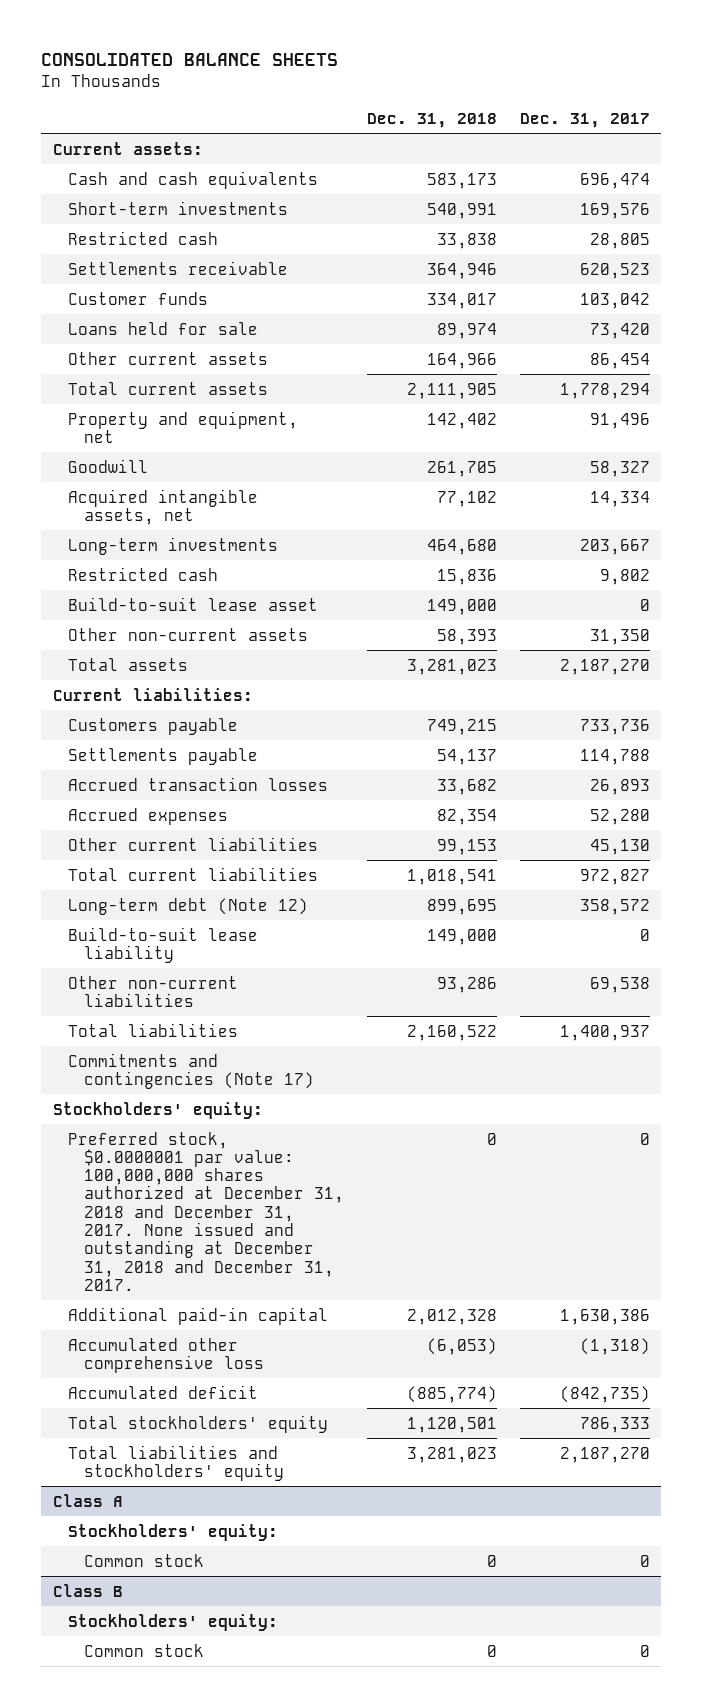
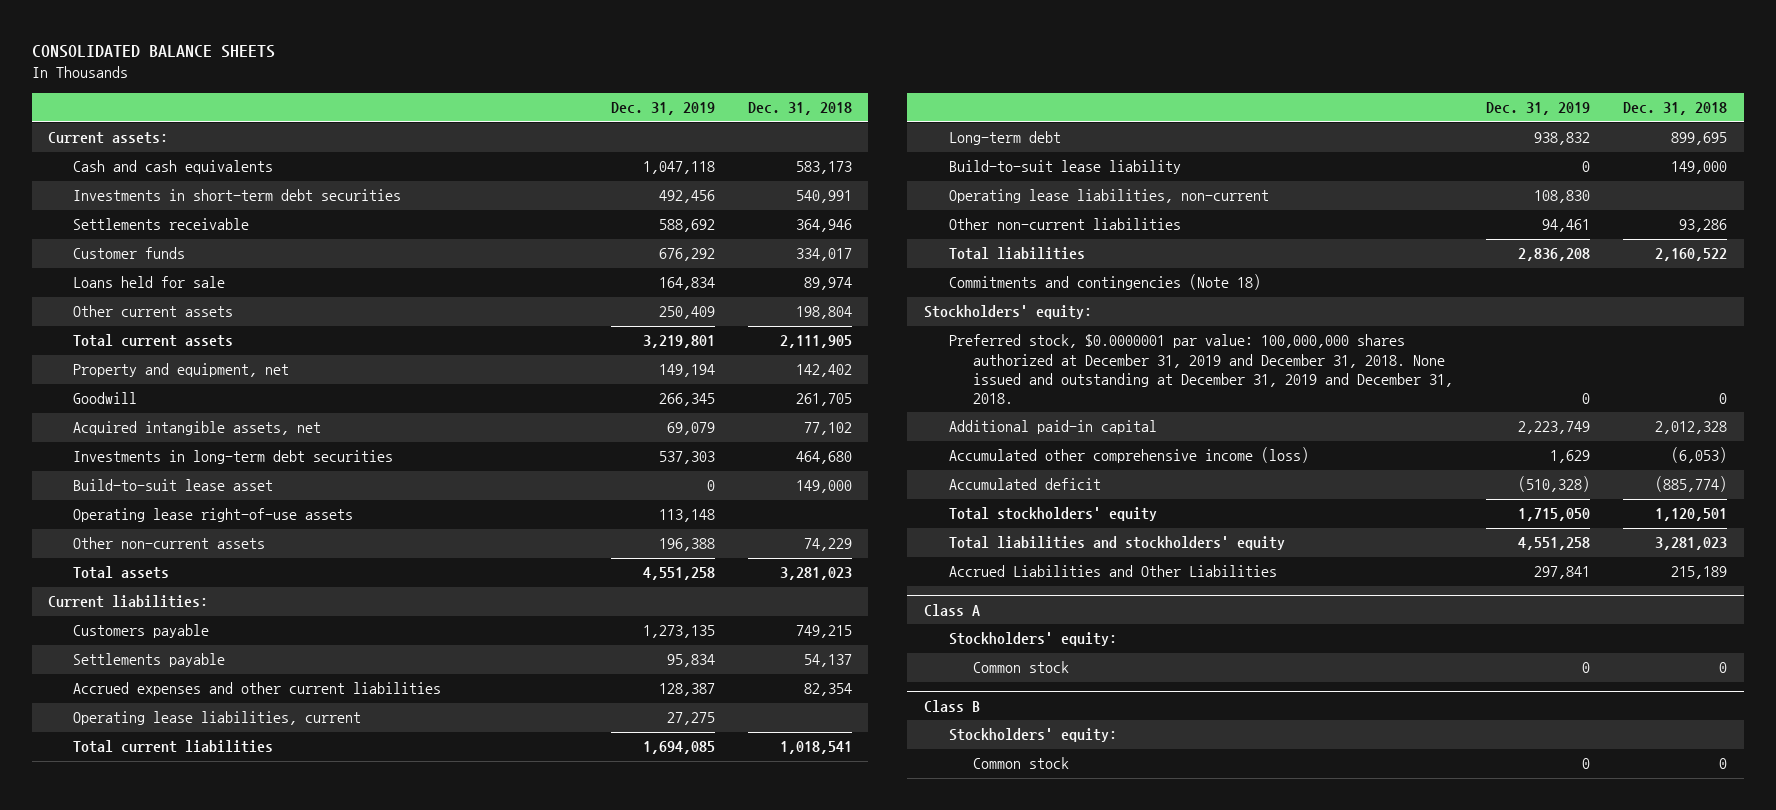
- | Dec. 31, 2018 | Dec. 31, 2017
+ | Dec. 31, 2019 | Dec. 31, 2018
- Short-term investments | 540,991 | 169,576
- Restricted cash | 33,838 | 28,805
+ Investments in short-term debt securities | 492,456 | 540,991
- Other current assets | 164,966 | 86,454
+ Other current assets | 250,409 | 198,804
- Long-term investments | 464,680 | 203,667
- Restricted cash | 15,836 | 9,802
+ Investments in long-term debt securities | 537,303 | 464,680
- Other non-current assets | 58,393 | 31,350
+ Operating lease right-of-use assets | 113,148 |
+ Other non-current assets | 196,388 | 74,229
- Accrued transaction losses | 33,682 | 26,893
- Accrued expenses | 82,354 | 52,280
- Other current liabilities | 99,153 | 45,130
+ Accrued expenses and other current liabilities | 128,387 | 82,354
+ Operating lease liabilities, current | 27,275 |
- Long-term debt (Note 12) | 899,695 | 358,572
+ Long-term debt | 938,832 | 899,695
+ Operating lease liabilities, non-current | 108,830 |
- Commitments and contingencies (Note 17)
+ Commitments and contingencies (Note 18)
- Preferred stock, $0.0000001 par value: 100,000,000 shares authorized at December 31, 2018 and December 31, 2017. None issued and outstanding at December 31, 2018 and December 31, 2017. | 0 | 0
+ Preferred stock, $0.0000001 par value: 100,000,000 shares authorized at December 31, 2019 and December 31, 2018. None issued and outstanding at December 31, 2019 and December 31, 2018. | 0 | 0
- Accumulated other comprehensive loss | (6,053) | (1,318)
+ Accumulated other comprehensive income (loss) | 1,629 | (6,053)
+ Accrued Liabilities and Other Liabilities | 297,841 | 215,189

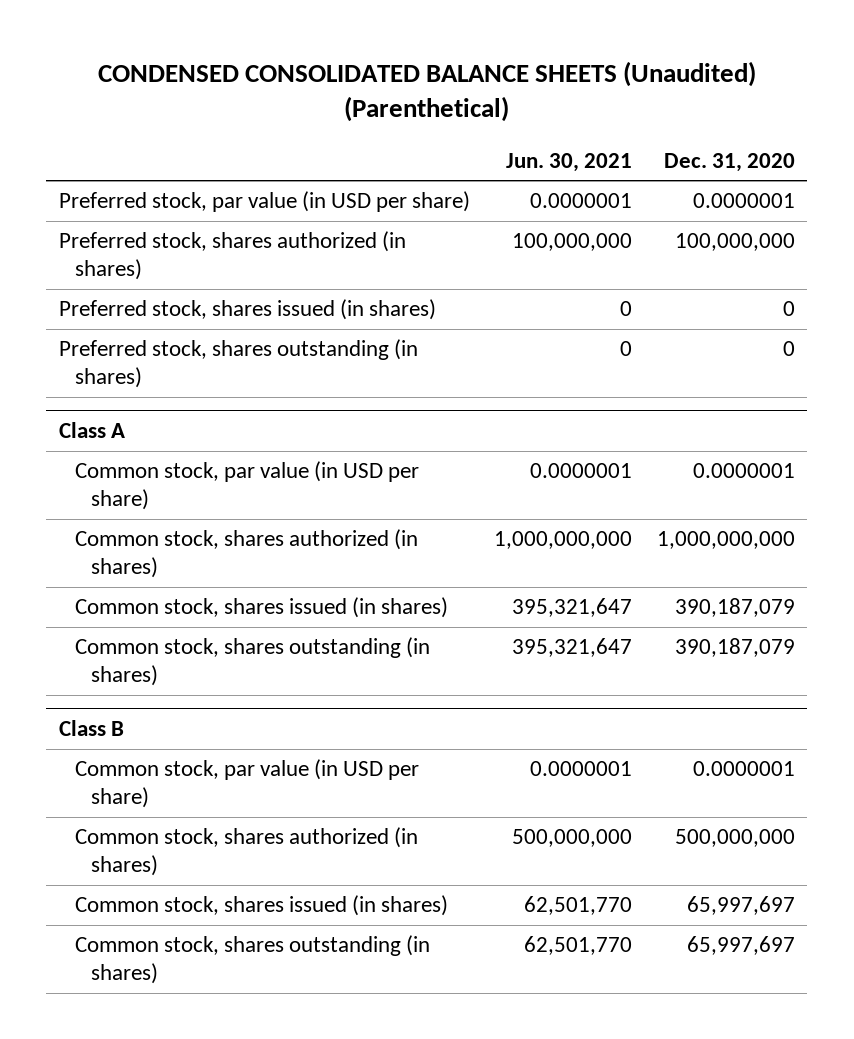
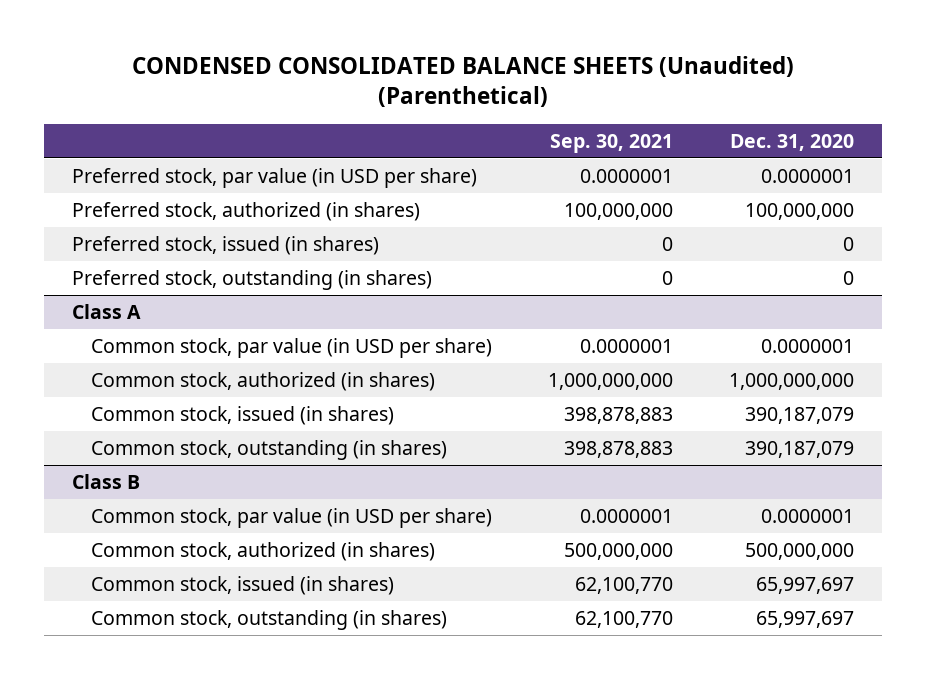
- | Jun. 30, 2021 | Dec. 31, 2020
+ | Sep. 30, 2021 | Dec. 31, 2020
- Preferred stock, shares authorized (in shares) | 100,000,000 | 100,000,000
- Preferred stock, shares issued (in shares) | 0 | 0
- Preferred stock, shares outstanding (in shares) | 0 | 0
+ Preferred stock, authorized (in shares) | 100,000,000 | 100,000,000
+ Preferred stock, issued (in shares) | 0 | 0
+ Preferred stock, outstanding (in shares) | 0 | 0
@ Class A
- Common stock, shares authorized (in shares) | 1,000,000,000 | 1,000,000,000
- Common stock, shares issued (in shares) | 395,321,647 | 390,187,079
- Common stock, shares outstanding (in shares) | 395,321,647 | 390,187,079
+ Common stock, authorized (in shares) | 1,000,000,000 | 1,000,000,000
+ Common stock, issued (in shares) | 398,878,883 | 390,187,079
+ Common stock, outstanding (in shares) | 398,878,883 | 390,187,079
@ Class B
- Common stock, shares authorized (in shares) | 500,000,000 | 500,000,000
- Common stock, shares issued (in shares) | 62,501,770 | 65,997,697
- Common stock, shares outstanding (in shares) | 62,501,770 | 65,997,697
+ Common stock, authorized (in shares) | 500,000,000 | 500,000,000
+ Common stock, issued (in shares) | 62,100,770 | 65,997,697
+ Common stock, outstanding (in shares) | 62,100,770 | 65,997,697

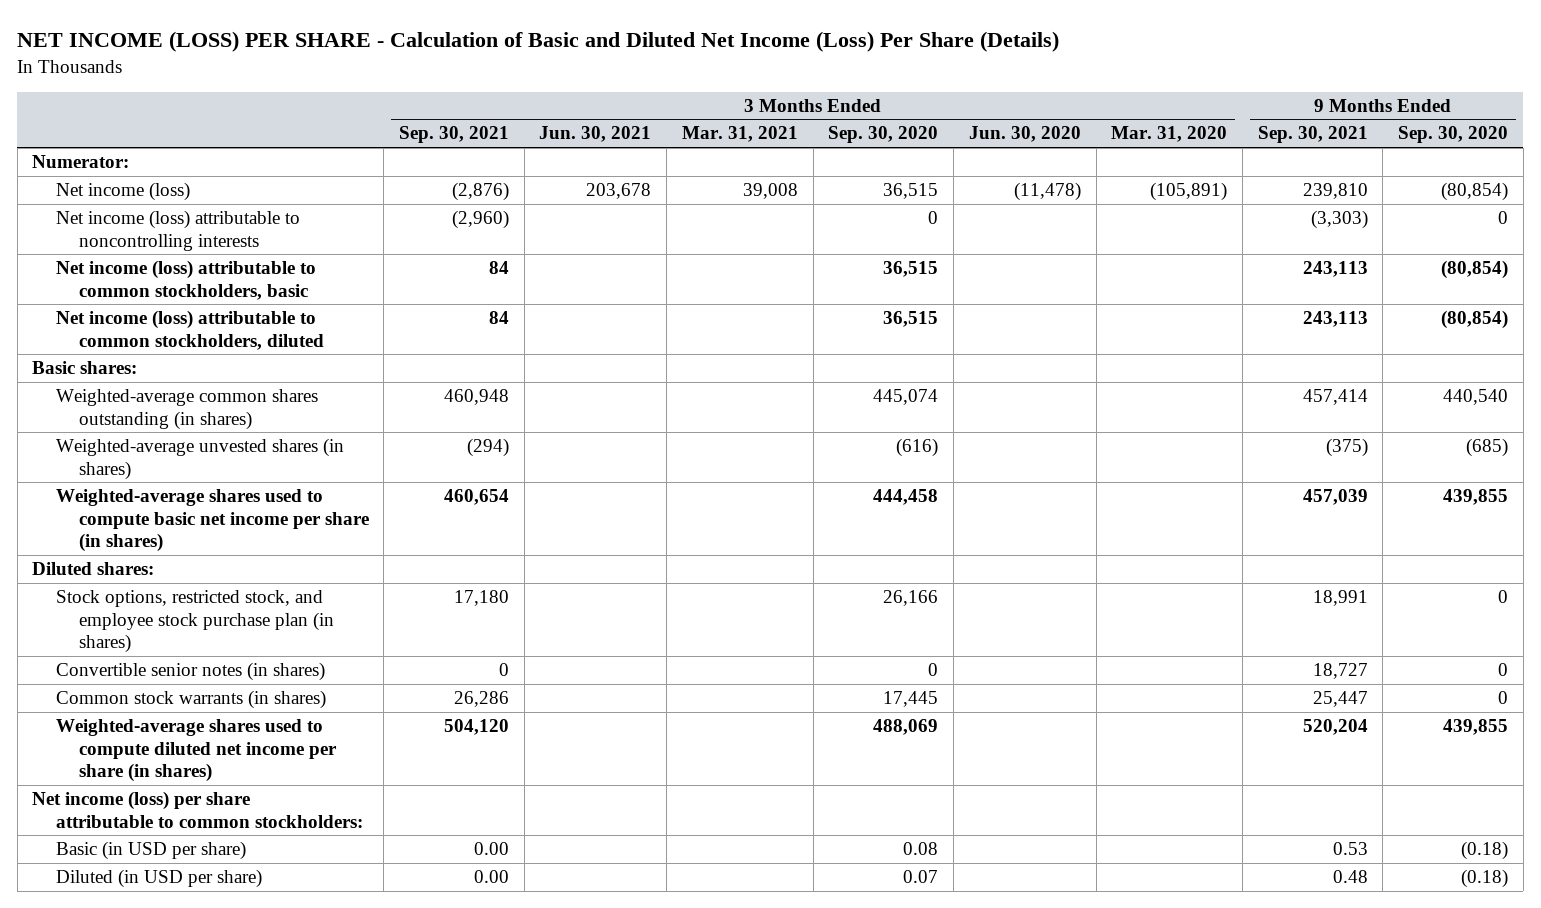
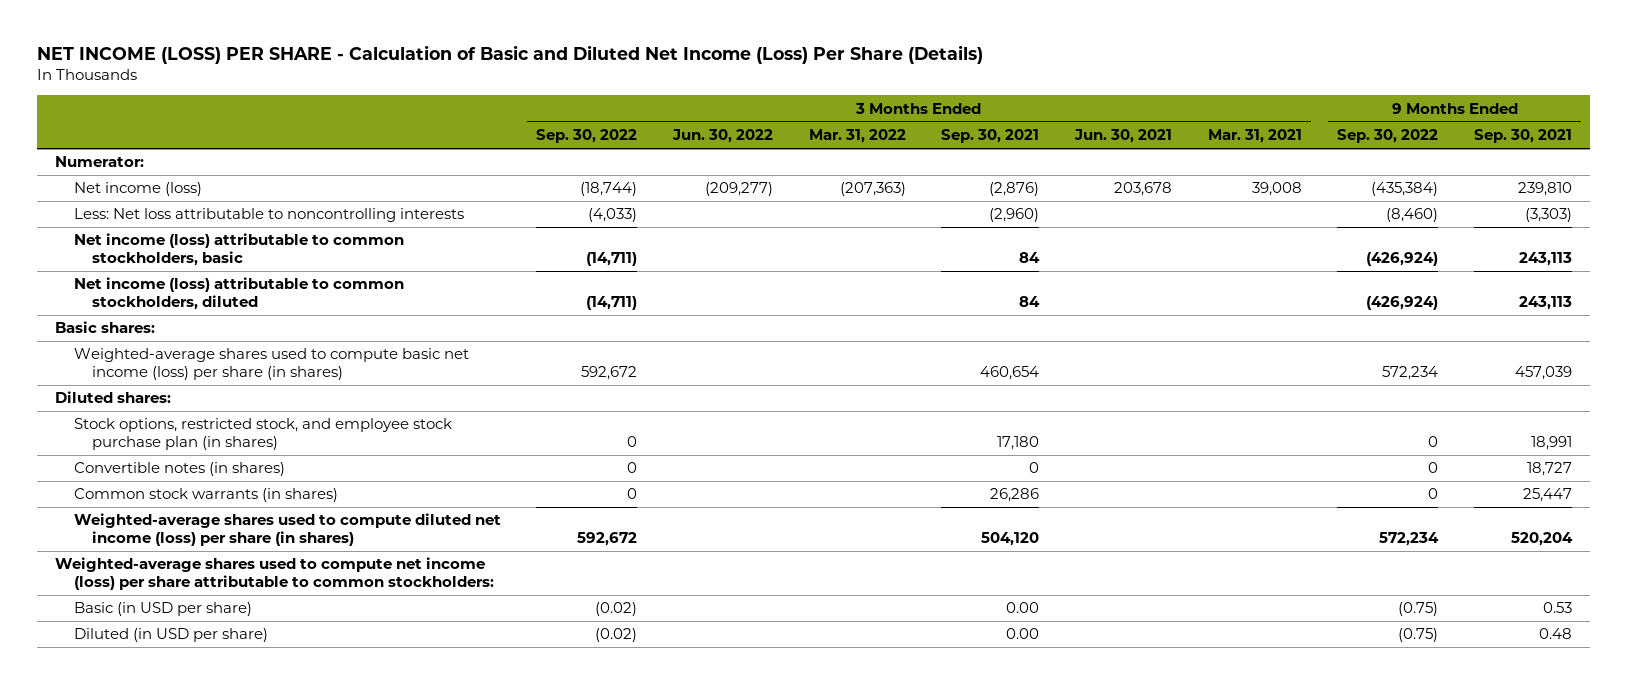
- | 3 Months Ended Sep. 30, 2021 | 3 Months Ended Jun. 30, 2021 | 3 Months Ended Mar. 31, 2021 | 3 Months Ended Sep. 30, 2020 | 3 Months Ended Jun. 30, 2020 | 3 Months Ended Mar. 31, 2020 | 9 Months Ended Sep. 30, 2021 | 9 Months Ended Sep. 30, 2020
+ | 3 Months Ended Sep. 30, 2022 | 3 Months Ended Jun. 30, 2022 | 3 Months Ended Mar. 31, 2022 | 3 Months Ended Sep. 30, 2021 | 3 Months Ended Jun. 30, 2021 | 3 Months Ended Mar. 31, 2021 | 9 Months Ended Sep. 30, 2022 | 9 Months Ended Sep. 30, 2021
- Net income (loss) attributable to noncontrolling interests | (2,960) | | | 0 | | | (3,303) | 0
+ Less: Net loss attributable to noncontrolling interests | (4,033) | | | (2,960) | | | (8,460) | (3,303)
- Weighted-average common shares outstanding (in shares) | 460,948 | | | 445,074 | | | 457,414 | 440,540
- Weighted-average unvested shares (in shares) | (294) | | | (616) | | | (375) | (685)
- Weighted-average shares used to compute basic net income per share (in shares) | 460,654 | | | 444,458 | | | 457,039 | 439,855
+ Weighted-average shares used to compute basic net income (loss) per share (in shares) | 592,672 | | | 460,654 | | | 572,234 | 457,039
- Convertible senior notes (in shares) | 0 | | | 0 | | | 18,727 | 0
+ Convertible notes (in shares) | 0 | | | 0 | | | 0 | 18,727
- Weighted-average shares used to compute diluted net income per share (in shares) | 504,120 | | | 488,069 | | | 520,204 | 439,855
- Net income (loss) per share attributable to common stockholders:
+ Weighted-average shares used to compute diluted net income (loss) per share (in shares) | 592,672 | | | 504,120 | | | 572,234 | 520,204
+ Weighted-average shares used to compute net income (loss) per share attributable to common stockholders:

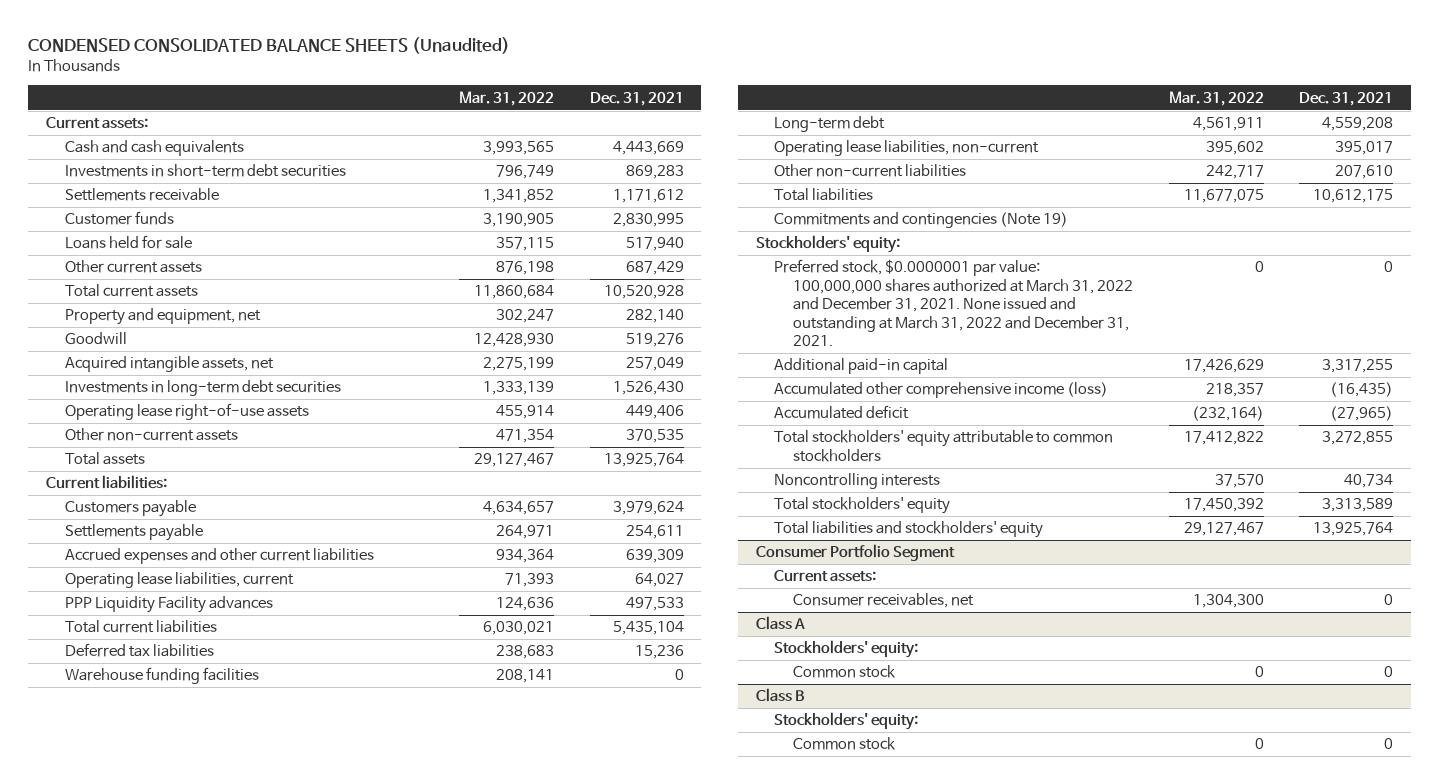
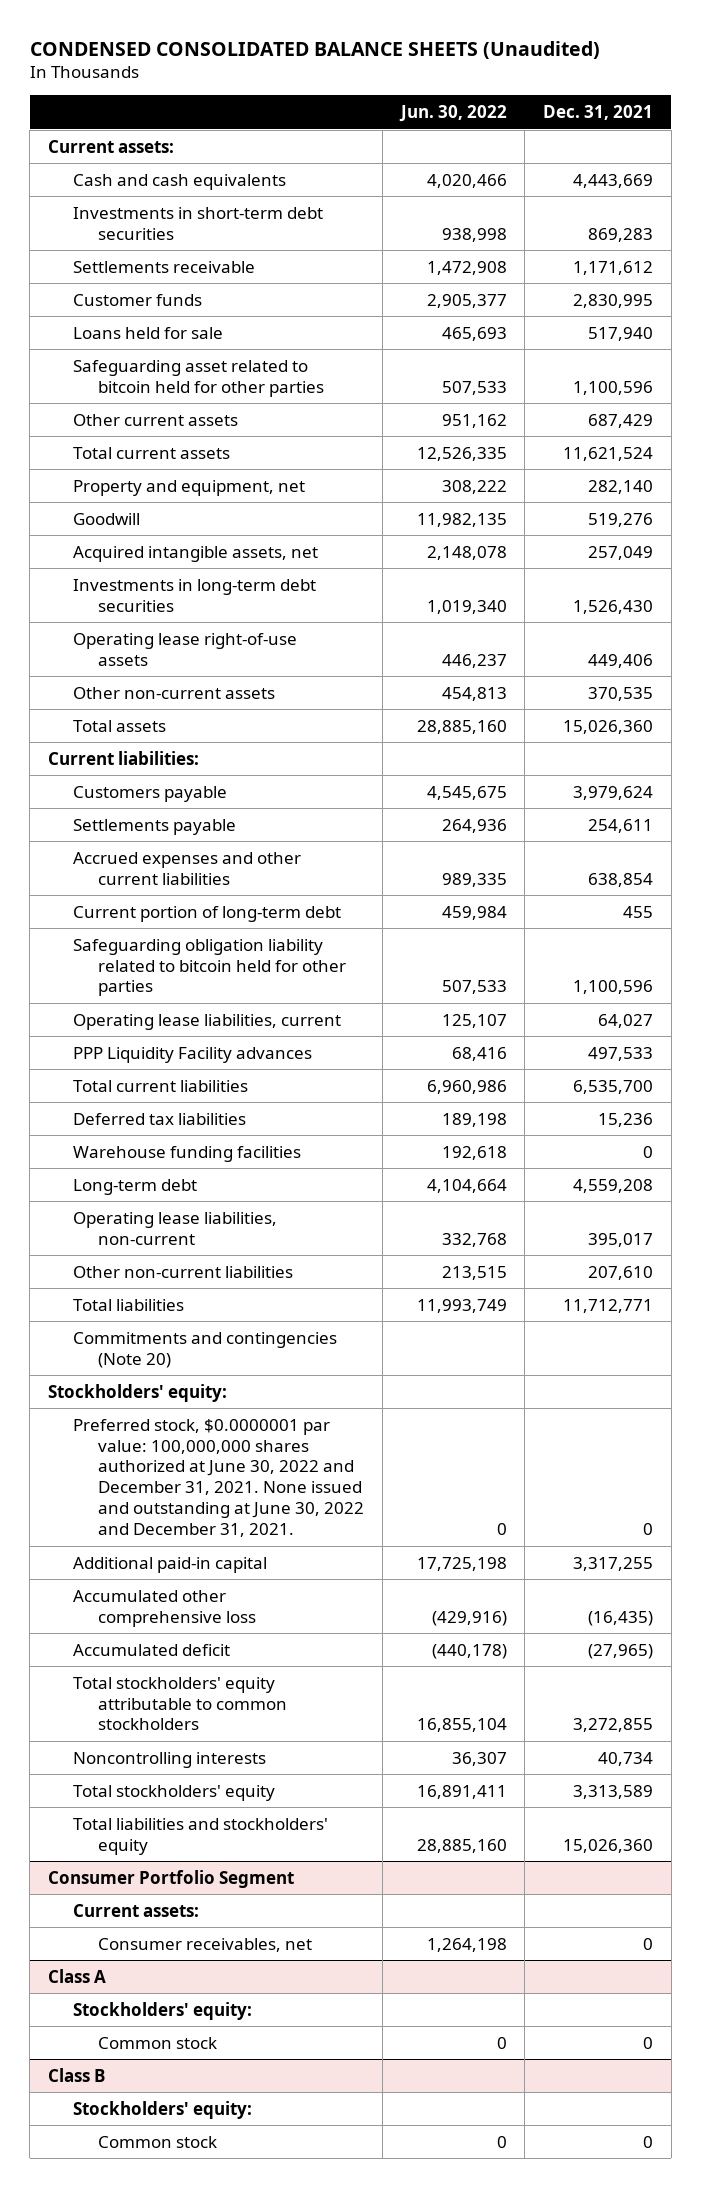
- | Mar. 31, 2022 | Dec. 31, 2021
+ | Jun. 30, 2022 | Dec. 31, 2021
+ Safeguarding asset related to bitcoin held for other parties | 507,533 | 1,100,596
- Total current assets | 11,860,684 | 10,520,928
+ Total current assets | 12,526,335 | 11,621,524
- Total assets | 29,127,467 | 13,925,764
+ Total assets | 28,885,160 | 15,026,360
- Accrued expenses and other current liabilities | 934,364 | 639,309
+ Accrued expenses and other current liabilities | 989,335 | 638,854
+ Current portion of long-term debt | 459,984 | 455
+ Safeguarding obligation liability related to bitcoin held for other parties | 507,533 | 1,100,596
- Total current liabilities | 6,030,021 | 5,435,104
+ Total current liabilities | 6,960,986 | 6,535,700
- Total liabilities | 11,677,075 | 10,612,175
- Commitments and contingencies (Note 19)
+ Total liabilities | 11,993,749 | 11,712,771
+ Commitments and contingencies (Note 20)
- Preferred stock, $0.0000001 par value: 100,000,000 shares authorized at March 31, 2022 and December 31, 2021. None issued and outstanding at March 31, 2022 and December 31, 2021. | 0 | 0
+ Preferred stock, $0.0000001 par value: 100,000,000 shares authorized at June 30, 2022 and December 31, 2021. None issued and outstanding at June 30, 2022 and December 31, 2021. | 0 | 0
- Accumulated other comprehensive income (loss) | 218,357 | (16,435)
+ Accumulated other comprehensive loss | (429,916) | (16,435)
- Total liabilities and stockholders' equity | 29,127,467 | 13,925,764
+ Total liabilities and stockholders' equity | 28,885,160 | 15,026,360

